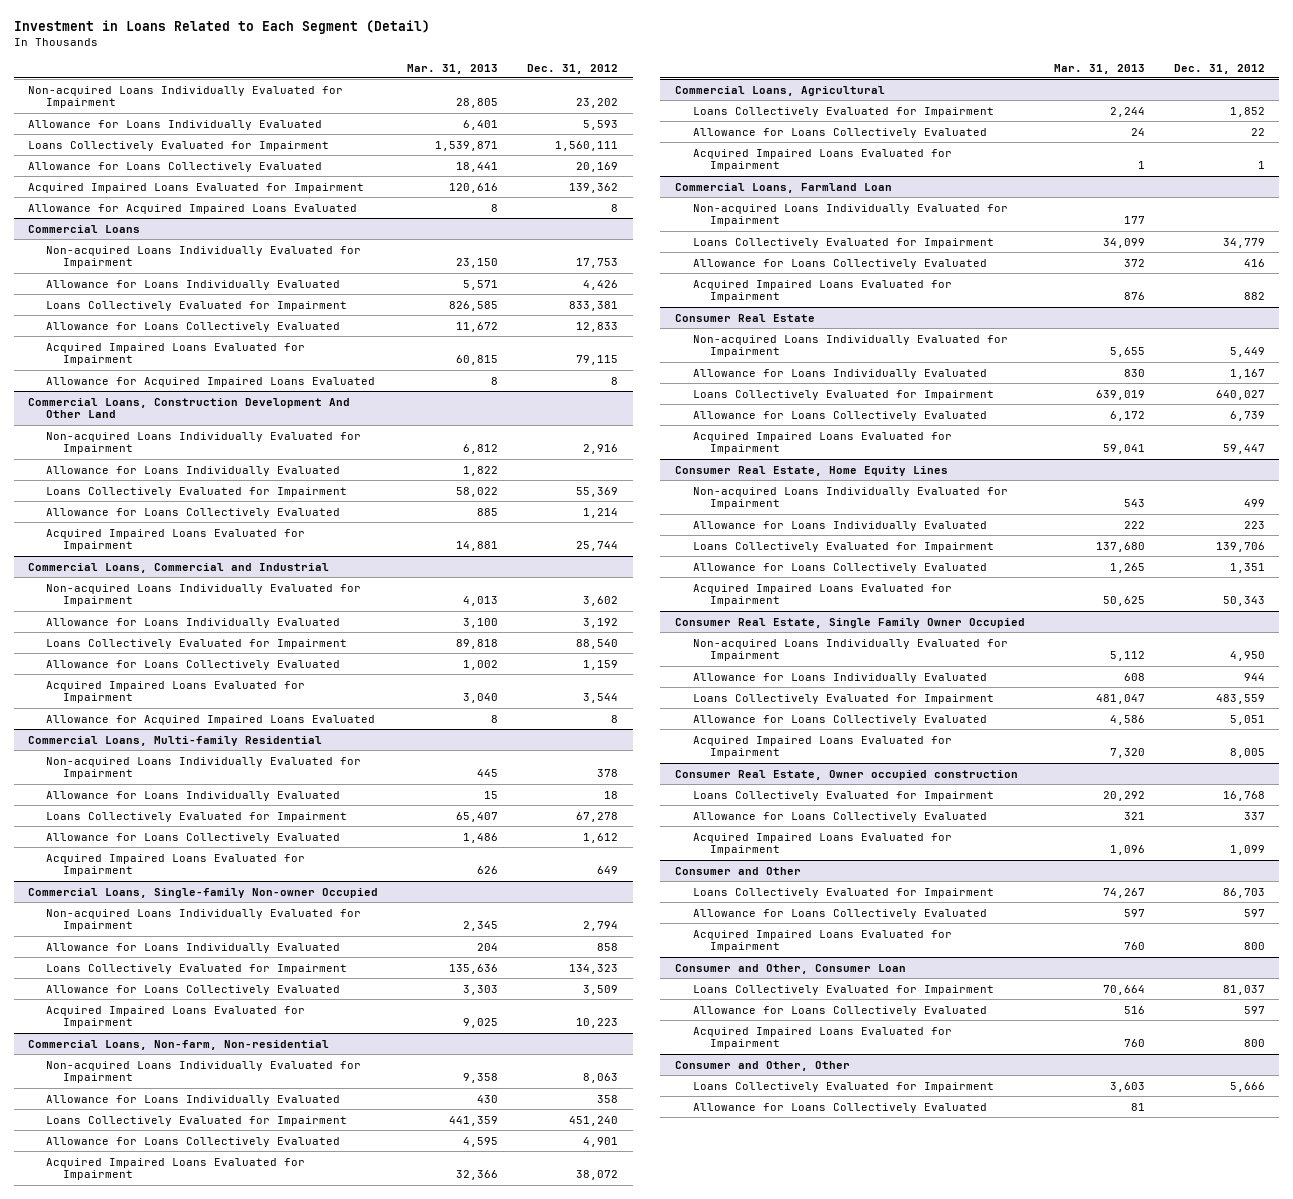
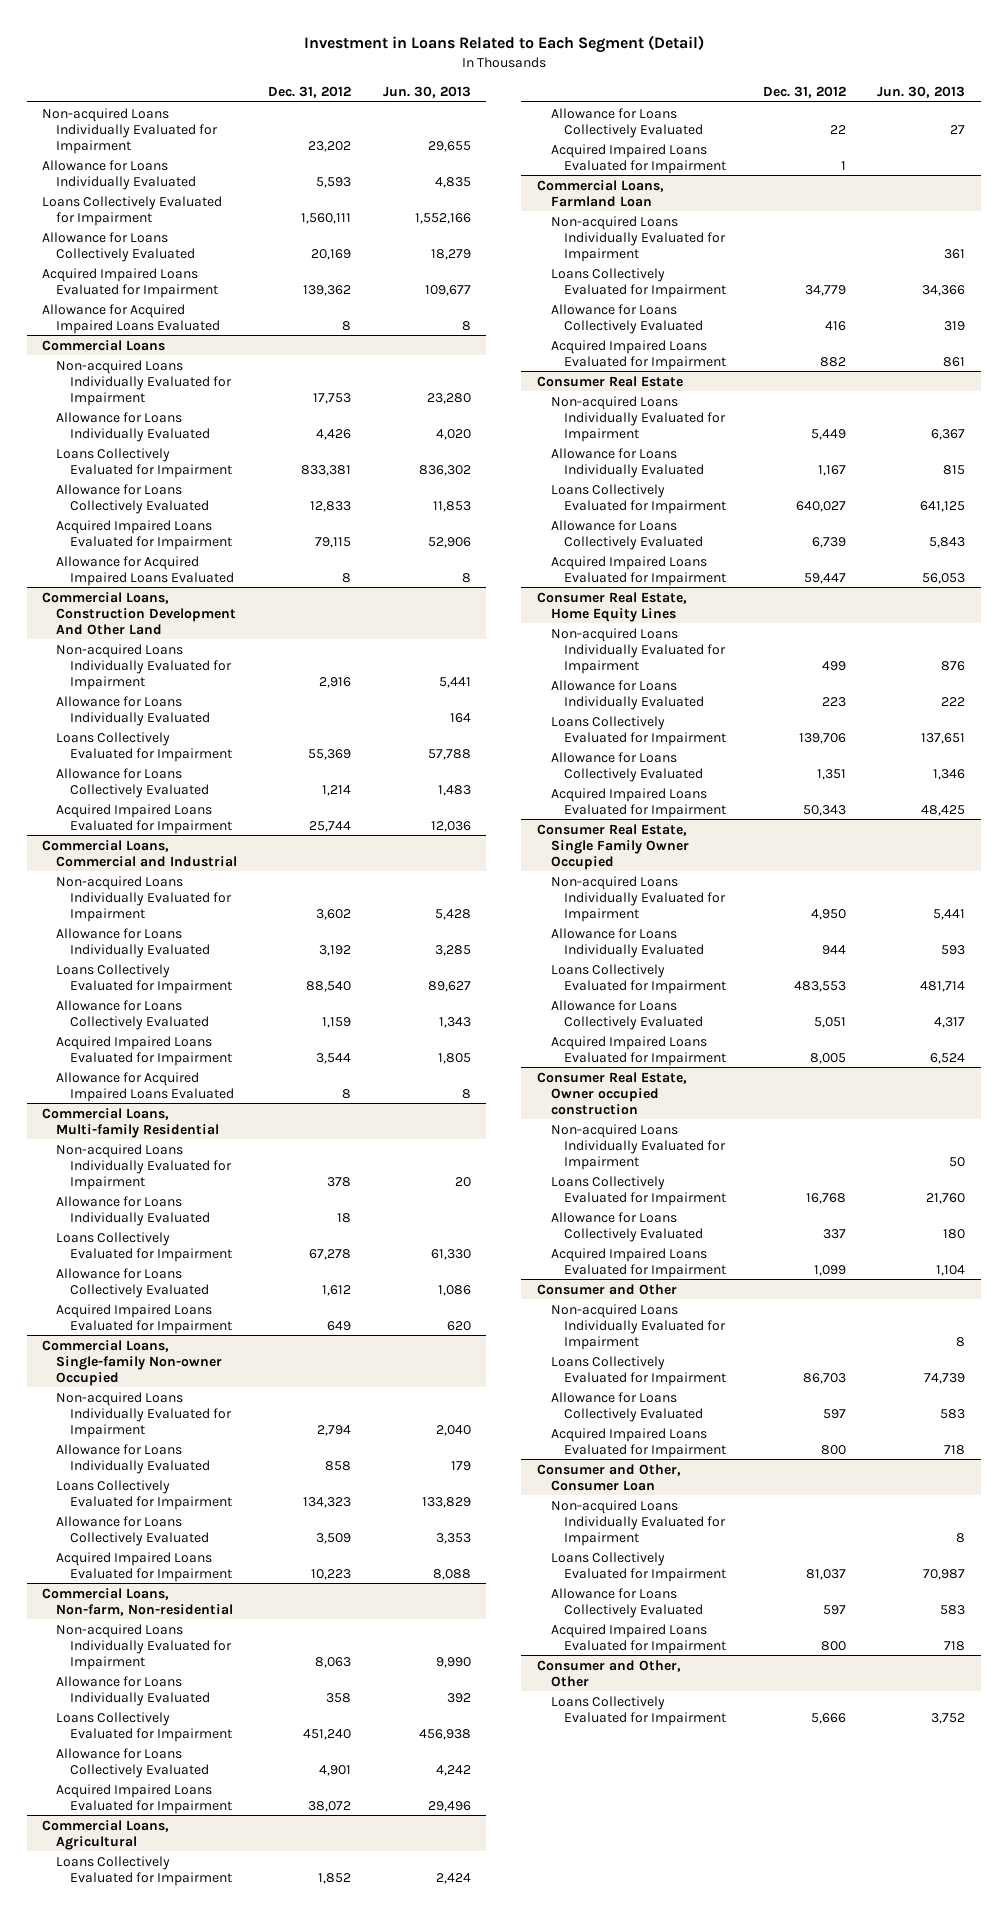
- | Mar. 31, 2013 | Dec. 31, 2012
+ | Dec. 31, 2012 | Jun. 30, 2013
@ Consumer Real Estate, Single Family Owner Occupied
- Loans Collectively Evaluated for Impairment | 481,047 | 483,559
+ Loans Collectively Evaluated for Impairment | 483,553 | 481,714
@ Consumer Real Estate, Owner occupied construction
+ Non-acquired Loans Individually Evaluated for Impairment | | 50
@ Consumer and Other
+ Non-acquired Loans Individually Evaluated for Impairment | | 8
@ Consumer and Other, Consumer Loan
+ Non-acquired Loans Individually Evaluated for Impairment | | 8
@ Consumer and Other, Other
- Allowance for Loans Collectively Evaluated | 81 |

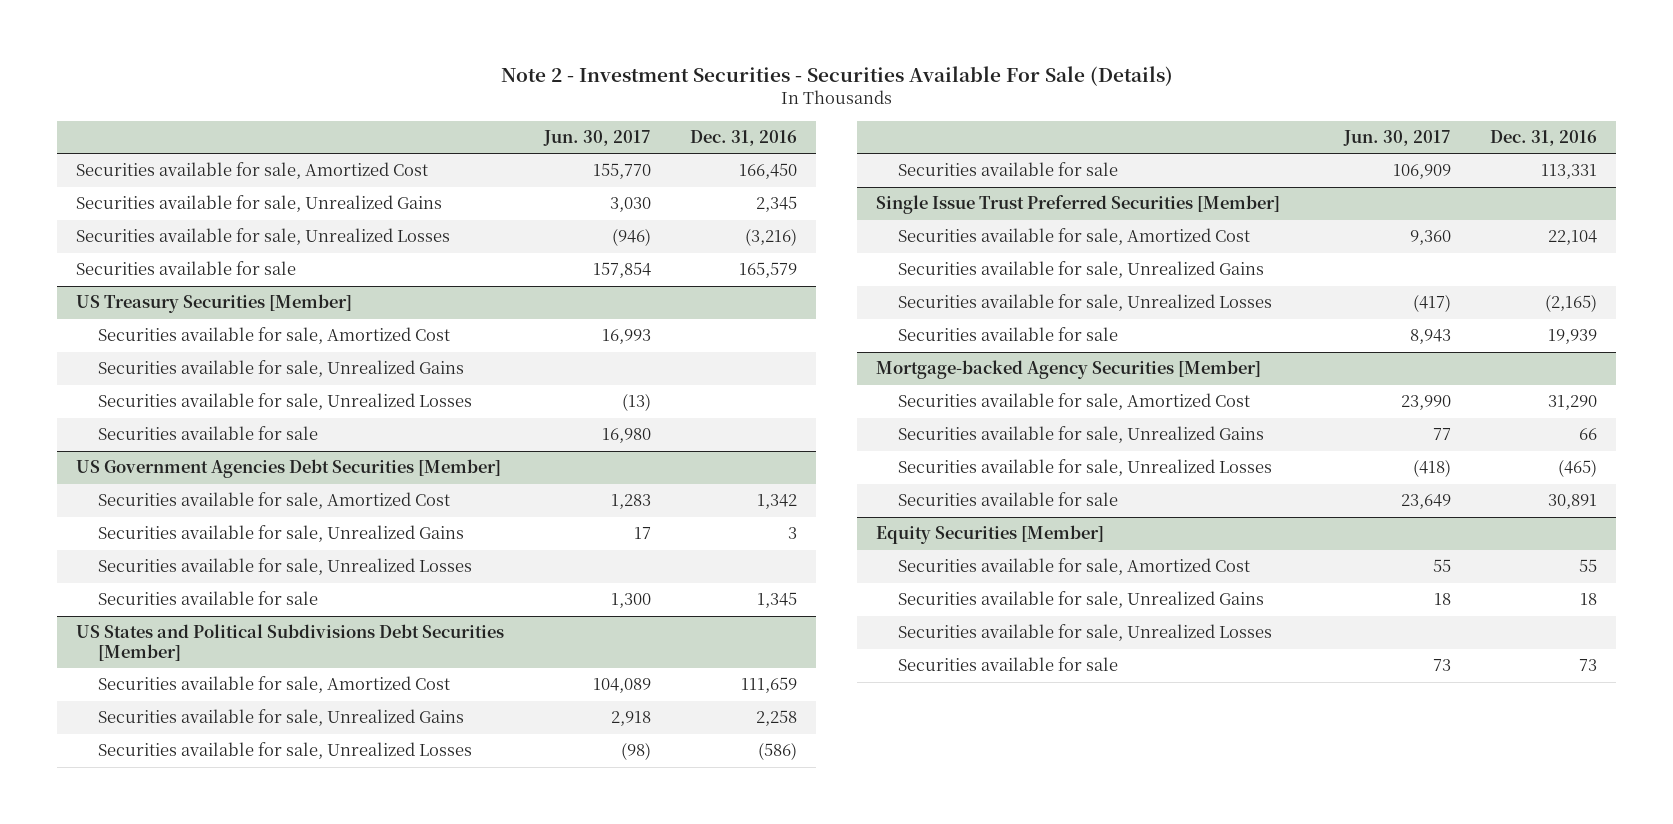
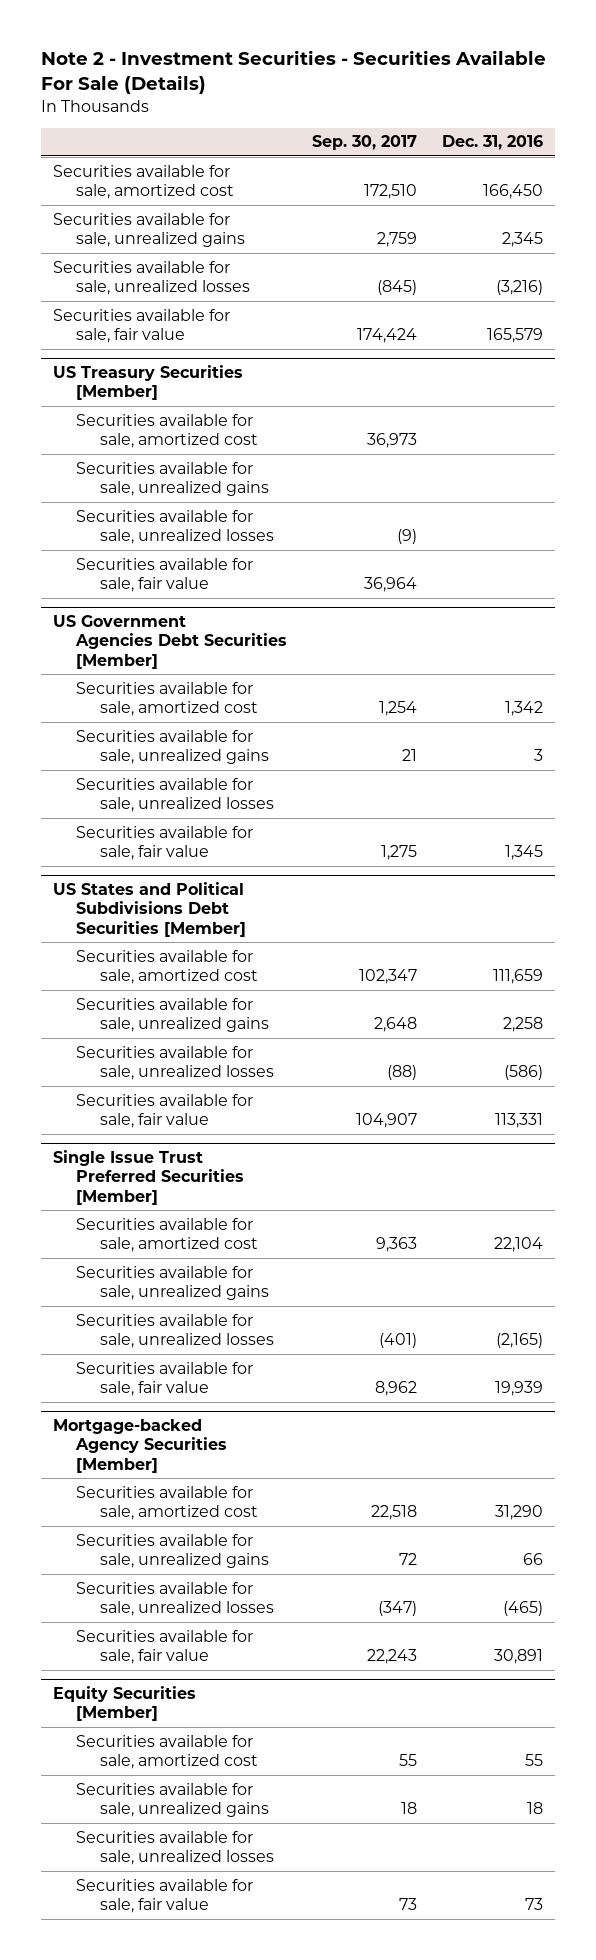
- | Jun. 30, 2017 | Dec. 31, 2016
+ | Sep. 30, 2017 | Dec. 31, 2016
- Securities available for sale, Amortized Cost | 155,770 | 166,450
- Securities available for sale, Unrealized Gains | 3,030 | 2,345
- Securities available for sale, Unrealized Losses | (946) | (3,216)
- Securities available for sale | 157,854 | 165,579
+ Securities available for sale, amortized cost | 172,510 | 166,450
+ Securities available for sale, unrealized gains | 2,759 | 2,345
+ Securities available for sale, unrealized losses | (845) | (3,216)
+ Securities available for sale, fair value | 174,424 | 165,579
@ US Treasury Securities [Member]
- Securities available for sale, Amortized Cost | 16,993 |
- Securities available for sale, Unrealized Gains
- Securities available for sale, Unrealized Losses | (13) |
- Securities available for sale | 16,980 |
+ Securities available for sale, amortized cost | 36,973 |
+ Securities available for sale, unrealized gains
+ Securities available for sale, unrealized losses | (9) |
+ Securities available for sale, fair value | 36,964 |
@ US Government Agencies Debt Securities [Member]
- Securities available for sale, Amortized Cost | 1,283 | 1,342
- Securities available for sale, Unrealized Gains | 17 | 3
- Securities available for sale, Unrealized Losses
- Securities available for sale | 1,300 | 1,345
+ Securities available for sale, amortized cost | 1,254 | 1,342
+ Securities available for sale, unrealized gains | 21 | 3
+ Securities available for sale, unrealized losses
+ Securities available for sale, fair value | 1,275 | 1,345
@ US States and Political Subdivisions Debt Securities [Member]
- Securities available for sale, Amortized Cost | 104,089 | 111,659
- Securities available for sale, Unrealized Gains | 2,918 | 2,258
- Securities available for sale, Unrealized Losses | (98) | (586)
- Securities available for sale | 106,909 | 113,331
+ Securities available for sale, amortized cost | 102,347 | 111,659
+ Securities available for sale, unrealized gains | 2,648 | 2,258
+ Securities available for sale, unrealized losses | (88) | (586)
+ Securities available for sale, fair value | 104,907 | 113,331
@ Single Issue Trust Preferred Securities [Member]
- Securities available for sale, Amortized Cost | 9,360 | 22,104
- Securities available for sale, Unrealized Gains
- Securities available for sale, Unrealized Losses | (417) | (2,165)
- Securities available for sale | 8,943 | 19,939
+ Securities available for sale, amortized cost | 9,363 | 22,104
+ Securities available for sale, unrealized gains
+ Securities available for sale, unrealized losses | (401) | (2,165)
+ Securities available for sale, fair value | 8,962 | 19,939
@ Mortgage-backed Agency Securities [Member]
- Securities available for sale, Amortized Cost | 23,990 | 31,290
- Securities available for sale, Unrealized Gains | 77 | 66
- Securities available for sale, Unrealized Losses | (418) | (465)
- Securities available for sale | 23,649 | 30,891
+ Securities available for sale, amortized cost | 22,518 | 31,290
+ Securities available for sale, unrealized gains | 72 | 66
+ Securities available for sale, unrealized losses | (347) | (465)
+ Securities available for sale, fair value | 22,243 | 30,891
@ Equity Securities [Member]
- Securities available for sale, Amortized Cost | 55 | 55
- Securities available for sale, Unrealized Gains | 18 | 18
- Securities available for sale, Unrealized Losses
- Securities available for sale | 73 | 73
+ Securities available for sale, amortized cost | 55 | 55
+ Securities available for sale, unrealized gains | 18 | 18
+ Securities available for sale, unrealized losses
+ Securities available for sale, fair value | 73 | 73

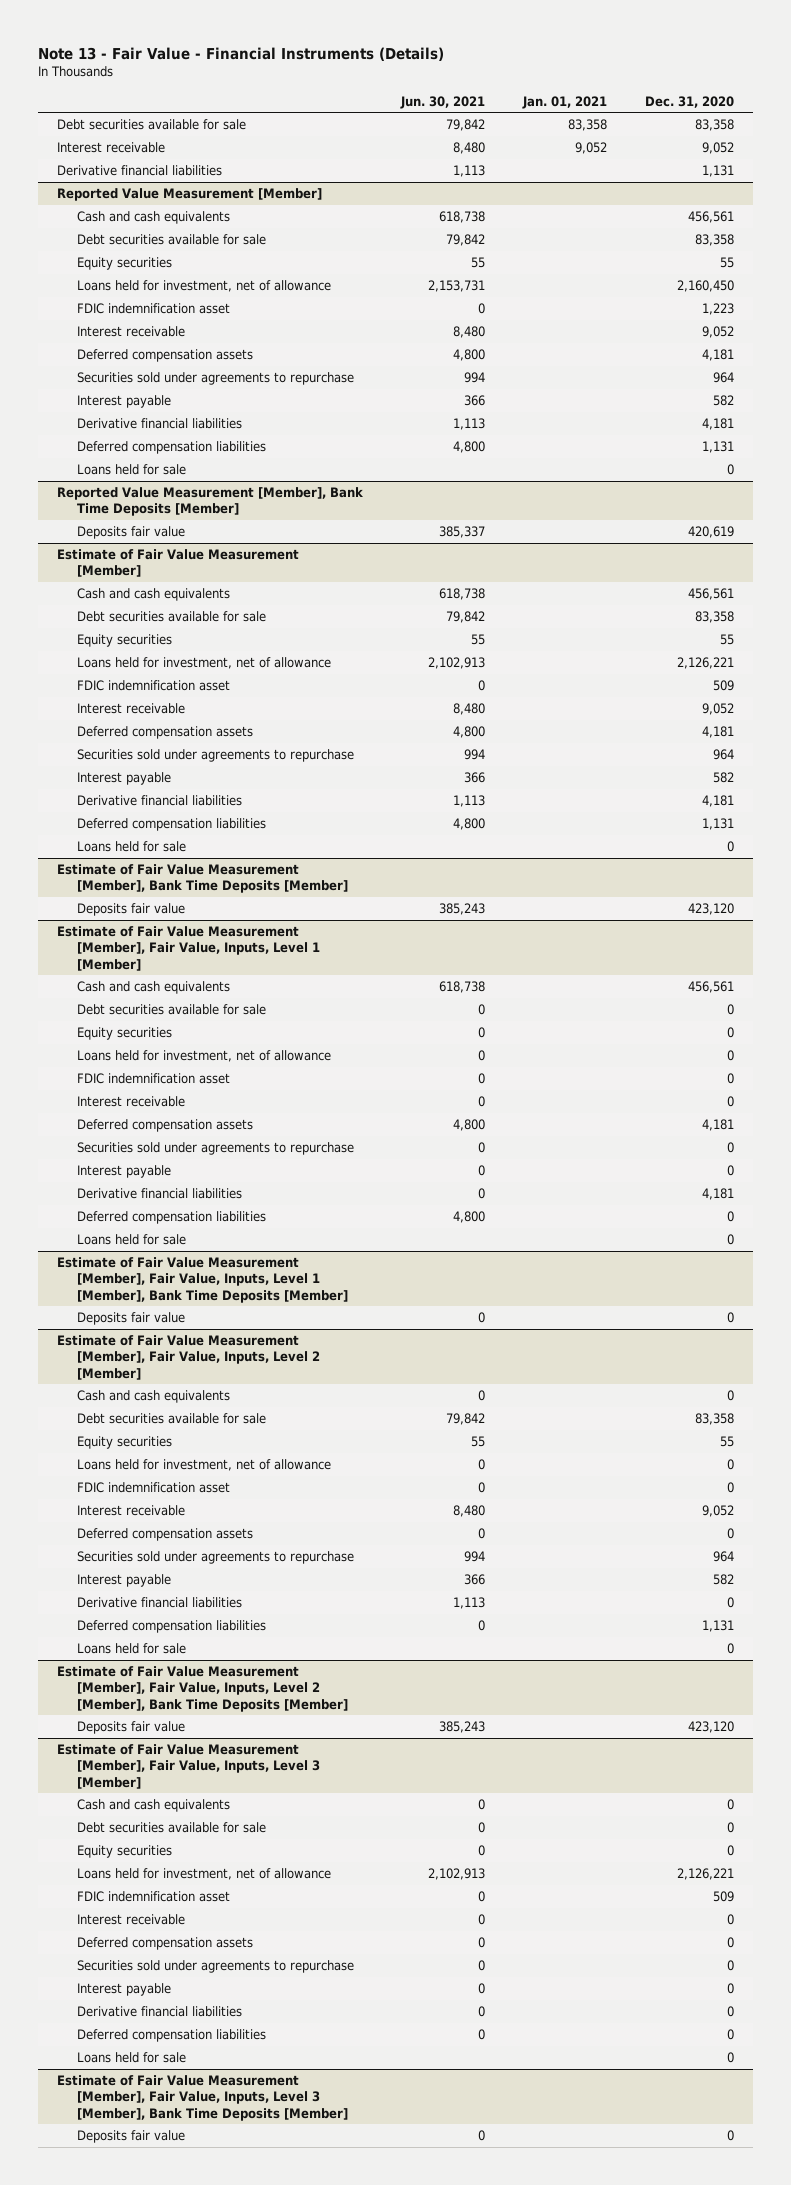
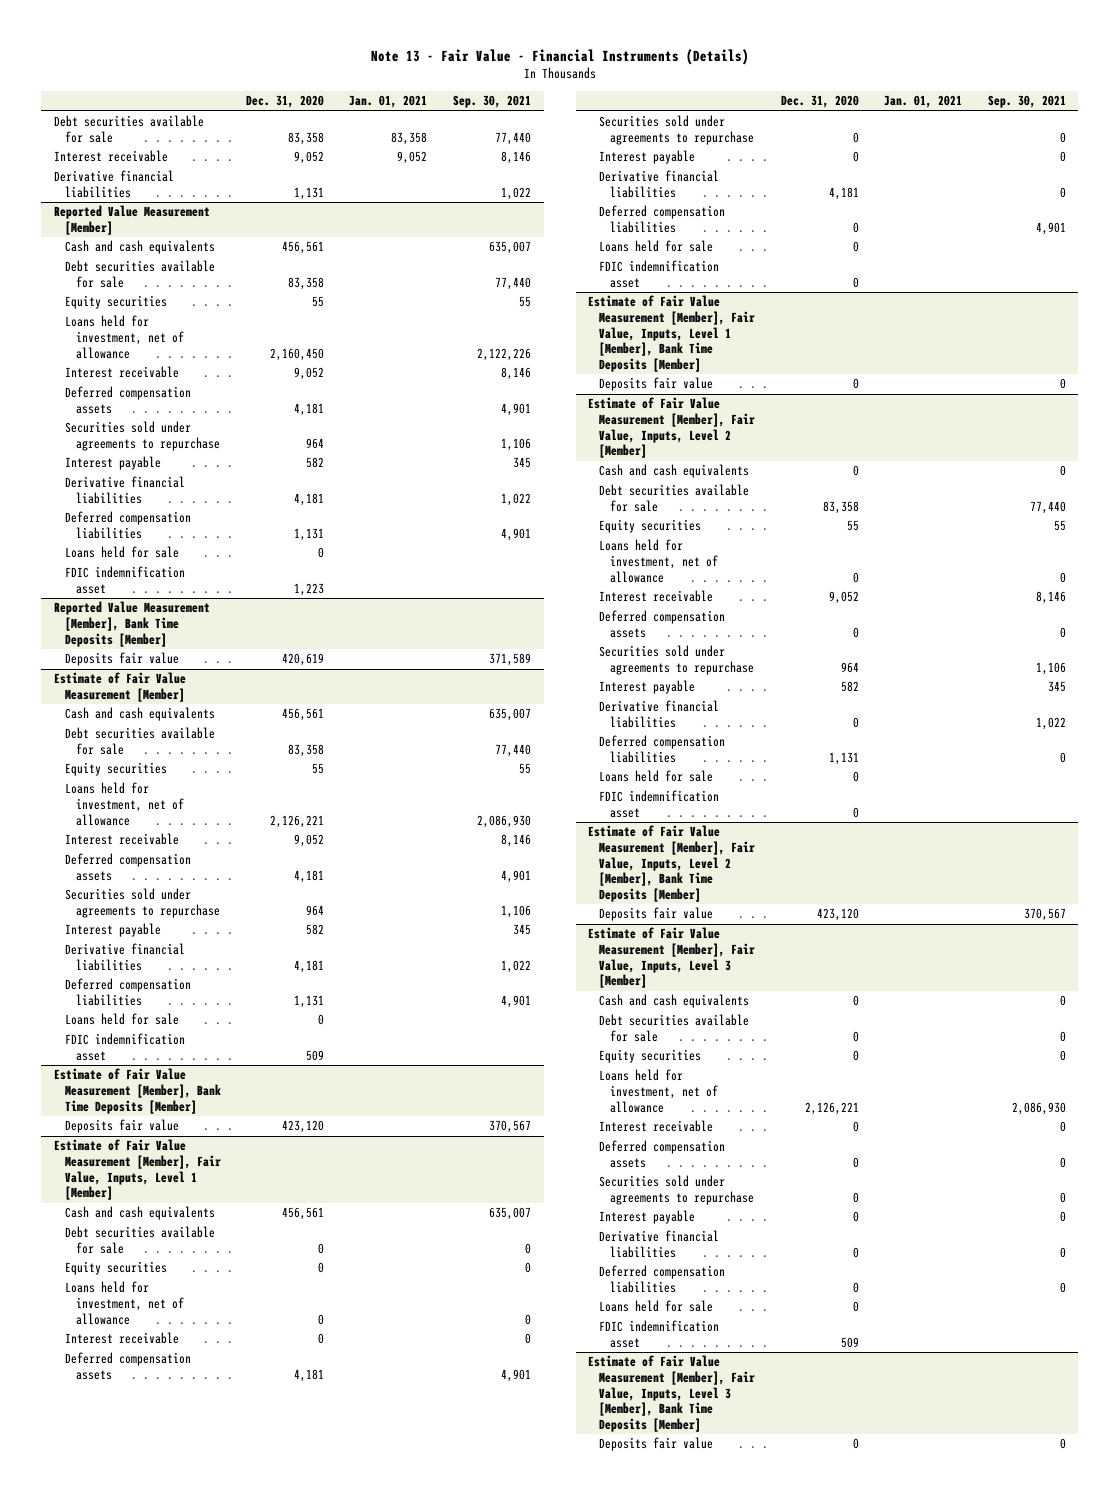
- | Jun. 30, 2021 | Jan. 01, 2021 | Dec. 31, 2020
+ | Dec. 31, 2020 | Jan. 01, 2021 | Sep. 30, 2021
@ Reported Value Measurement [Member]
moved down: FDIC indemnification asset | 1,223 | |
@ Estimate of Fair Value Measurement [Member]
moved down: FDIC indemnification asset | 509 | |
@ Estimate of Fair Value Measurement [Member], Fair Value, Inputs, Level 1 [Member]
moved down: FDIC indemnification asset | 0 | |
@ Estimate of Fair Value Measurement [Member], Fair Value, Inputs, Level 2 [Member]
moved down: FDIC indemnification asset | 0 | |
@ Estimate of Fair Value Measurement [Member], Fair Value, Inputs, Level 3 [Member]
moved down: FDIC indemnification asset | 509 | |

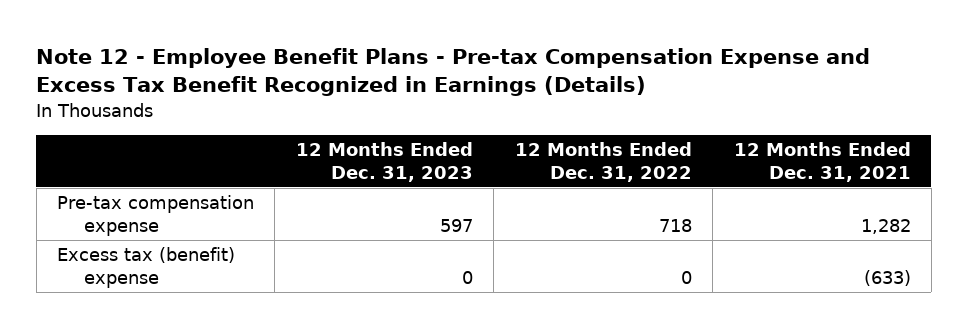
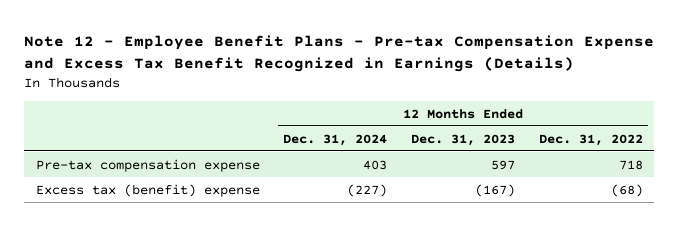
- | 12 Months Ended Dec. 31, 2023 | 12 Months Ended Dec. 31, 2022 | 12 Months Ended Dec. 31, 2021
+ | 12 Months Ended Dec. 31, 2024 | 12 Months Ended Dec. 31, 2023 | 12 Months Ended Dec. 31, 2022
- Excess tax (benefit) expense | 0 | 0 | (633)
+ Excess tax (benefit) expense | (227) | (167) | (68)

